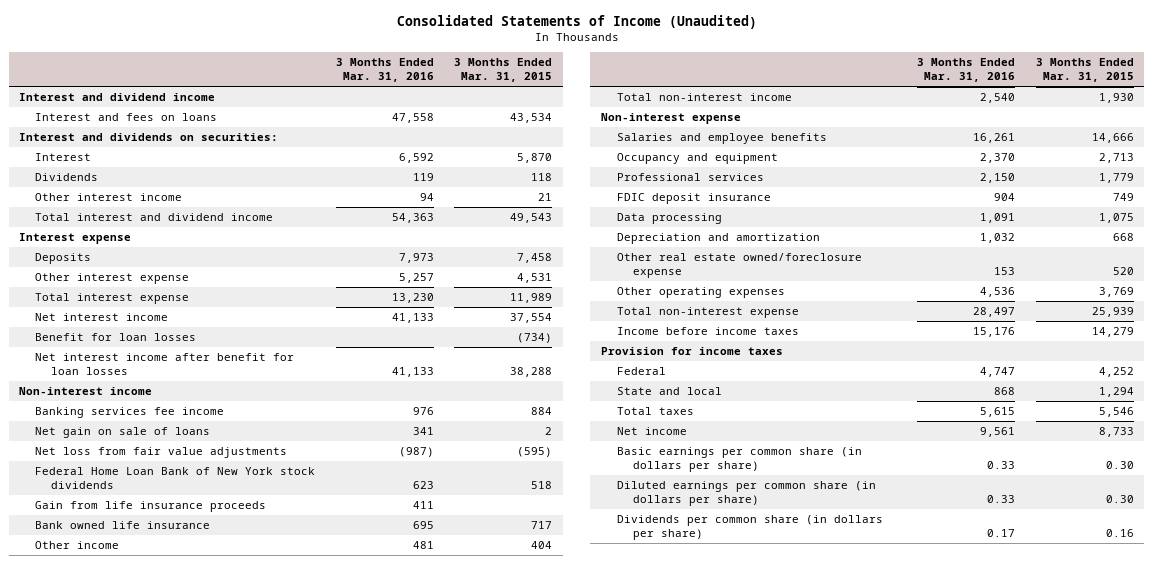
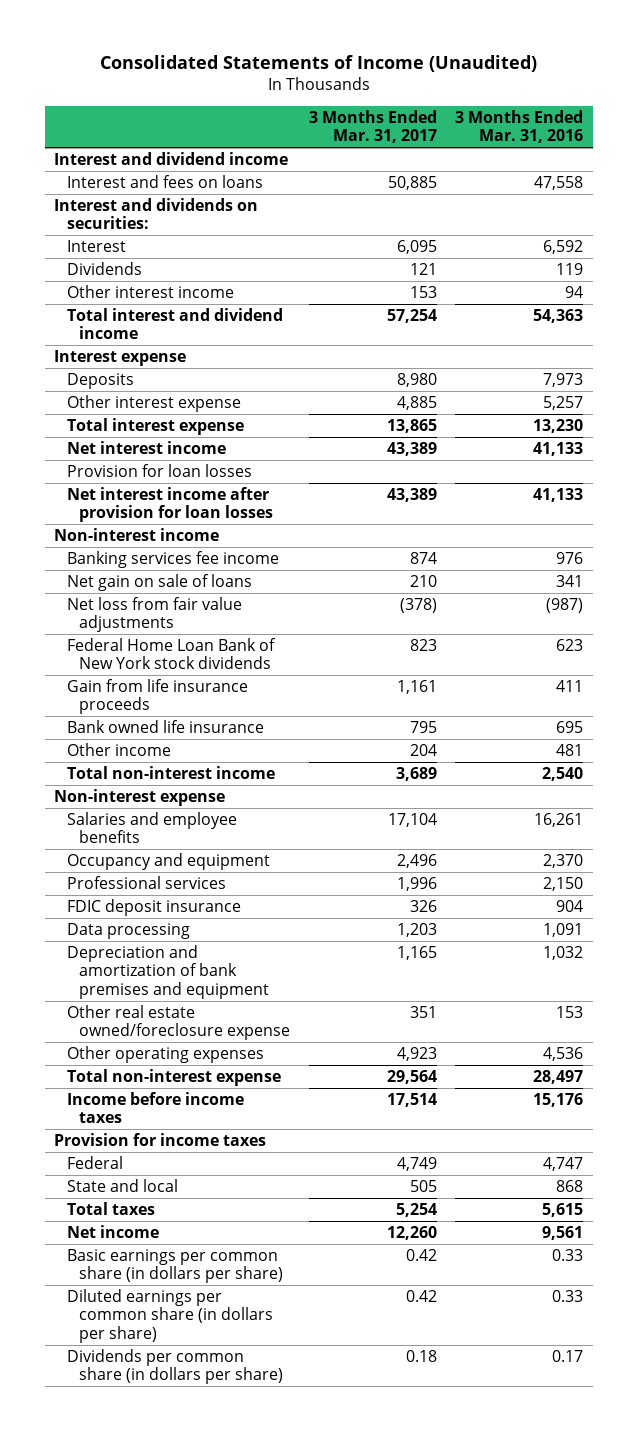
- | 3 Months Ended Mar. 31, 2016 | 3 Months Ended Mar. 31, 2015
+ | 3 Months Ended Mar. 31, 2017 | 3 Months Ended Mar. 31, 2016
- Benefit for loan losses | | (734)
- Net interest income after benefit for loan losses | 41,133 | 38,288
+ Provision for loan losses
+ Net interest income after provision for loan losses | 43,389 | 41,133
- Depreciation and amortization | 1,032 | 668
+ Depreciation and amortization of bank premises and equipment | 1,165 | 1,032

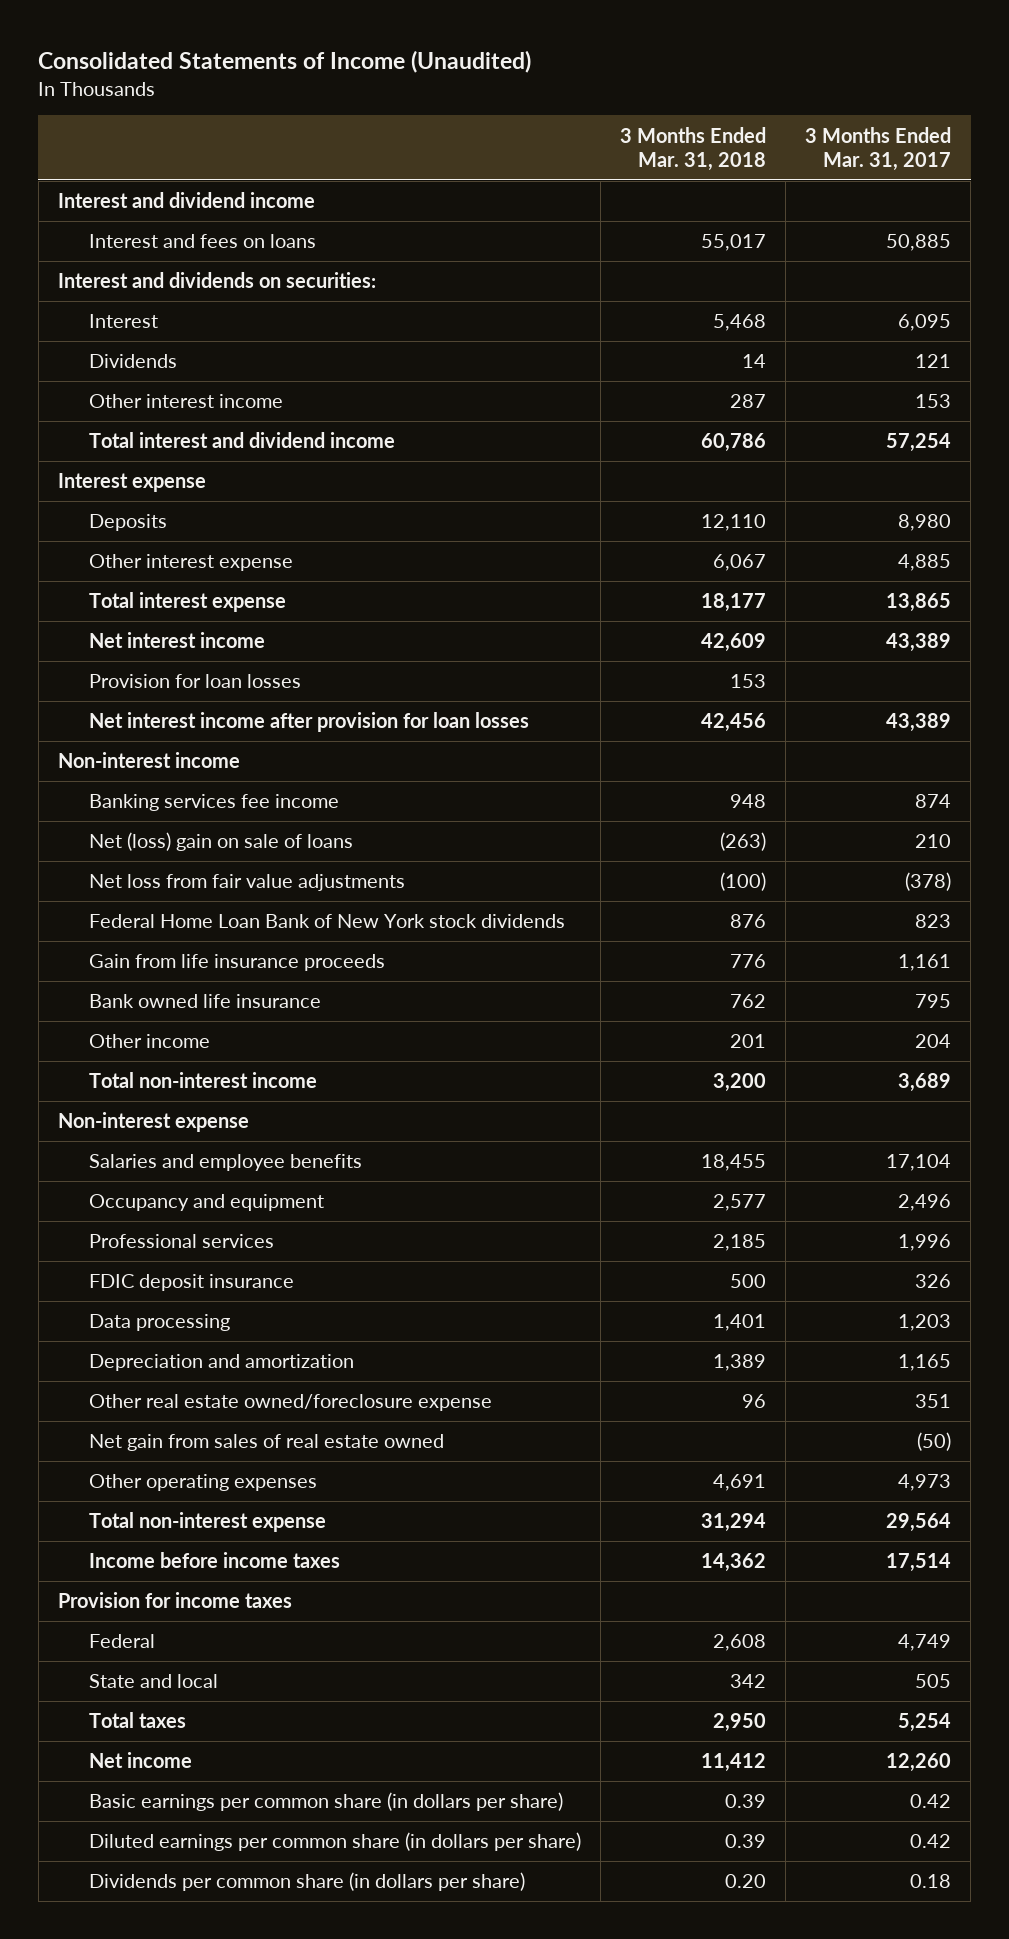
- | 3 Months Ended Mar. 31, 2017 | 3 Months Ended Mar. 31, 2016
+ | 3 Months Ended Mar. 31, 2018 | 3 Months Ended Mar. 31, 2017
- Net gain on sale of loans | 210 | 341
+ Net (loss) gain on sale of loans | (263) | 210
- Depreciation and amortization of bank premises and equipment | 1,165 | 1,032
+ Depreciation and amortization | 1,389 | 1,165
- Other operating expenses | 4,923 | 4,536
+ Net gain from sales of real estate owned | | (50)
+ Other operating expenses | 4,691 | 4,973

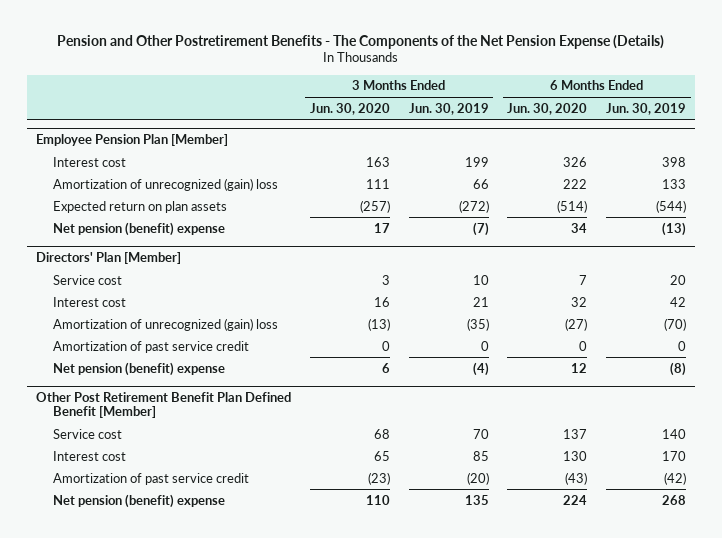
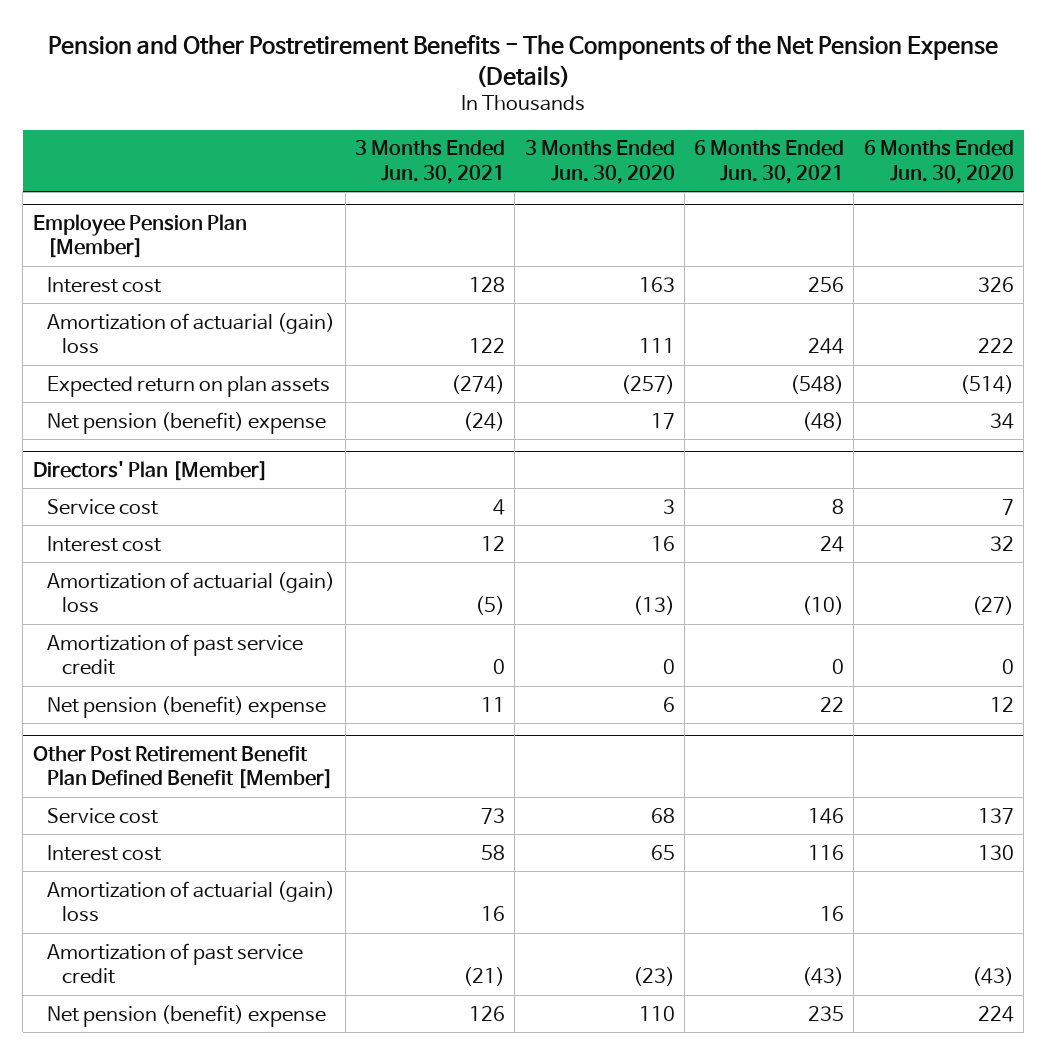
- | 3 Months Ended Jun. 30, 2020 | 3 Months Ended Jun. 30, 2019 | 6 Months Ended Jun. 30, 2020 | 6 Months Ended Jun. 30, 2019
+ | 3 Months Ended Jun. 30, 2021 | 3 Months Ended Jun. 30, 2020 | 6 Months Ended Jun. 30, 2021 | 6 Months Ended Jun. 30, 2020
@ Employee Pension Plan [Member]
- Amortization of unrecognized (gain) loss | 111 | 66 | 222 | 133
+ Amortization of actuarial (gain) loss | 122 | 111 | 244 | 222
@ Directors' Plan [Member]
- Amortization of unrecognized (gain) loss | (13) | (35) | (27) | (70)
+ Amortization of actuarial (gain) loss | (5) | (13) | (10) | (27)
@ Other Post Retirement Benefit Plan Defined Benefit [Member]
+ Amortization of actuarial (gain) loss | 16 | | 16 |

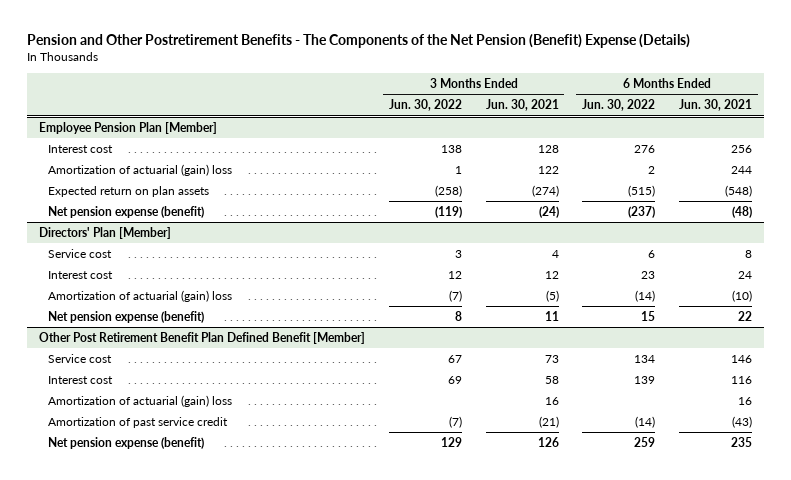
- Pension and Other Postretirement Benefits - The Components of the Net Pension Expense (Details)
+ Pension and Other Postretirement Benefits - The Components of the Net Pension (Benefit) Expense (Details)
- | 3 Months Ended Jun. 30, 2021 | 3 Months Ended Jun. 30, 2020 | 6 Months Ended Jun. 30, 2021 | 6 Months Ended Jun. 30, 2020
+ | 3 Months Ended Jun. 30, 2022 | 3 Months Ended Jun. 30, 2021 | 6 Months Ended Jun. 30, 2022 | 6 Months Ended Jun. 30, 2021
@ Employee Pension Plan [Member]
- Net pension (benefit) expense | (24) | 17 | (48) | 34
+ Net pension expense (benefit) | (119) | (24) | (237) | (48)
@ Directors' Plan [Member]
- Amortization of past service credit | 0 | 0 | 0 | 0
- Net pension (benefit) expense | 11 | 6 | 22 | 12
+ Net pension expense (benefit) | 8 | 11 | 15 | 22
@ Other Post Retirement Benefit Plan Defined Benefit [Member]
- Net pension (benefit) expense | 126 | 110 | 235 | 224
+ Net pension expense (benefit) | 129 | 126 | 259 | 235

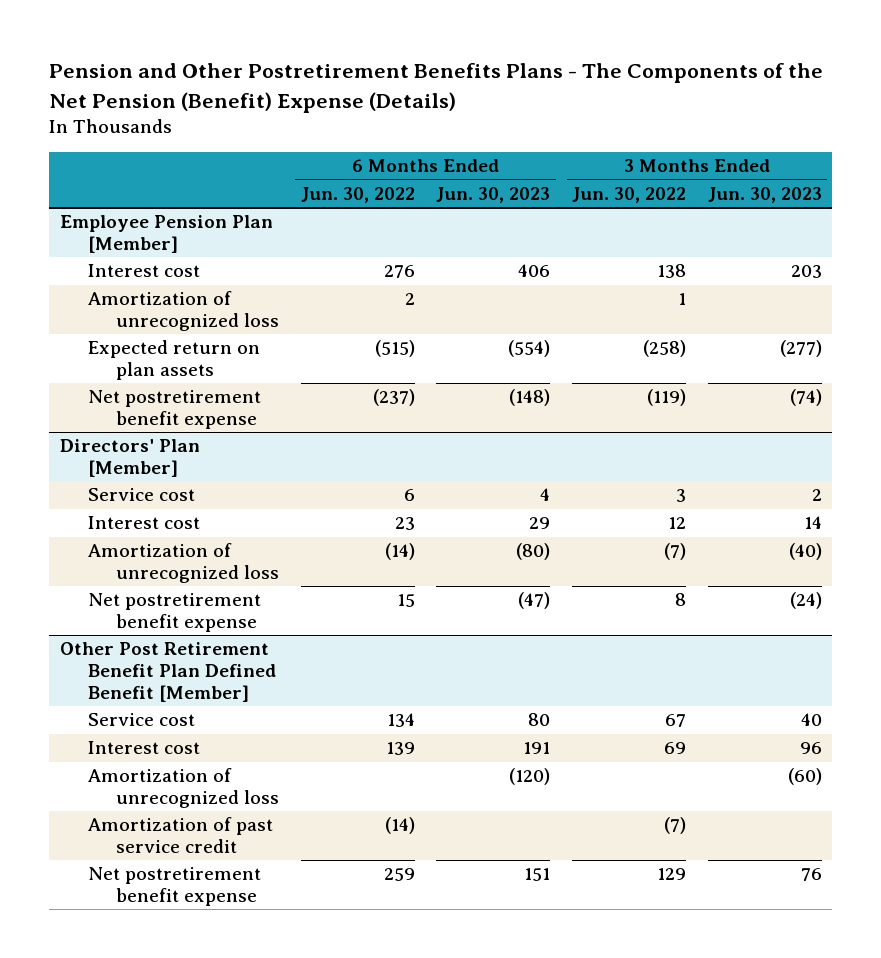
- Pension and Other Postretirement Benefits - The Components of the Net Pension (Benefit) Expense (Details)
+ Pension and Other Postretirement Benefits Plans - The Components of the Net Pension (Benefit) Expense (Details)
- | 3 Months Ended Jun. 30, 2022 | 3 Months Ended Jun. 30, 2021 | 6 Months Ended Jun. 30, 2022 | 6 Months Ended Jun. 30, 2021
+ | 6 Months Ended Jun. 30, 2022 | 6 Months Ended Jun. 30, 2023 | 3 Months Ended Jun. 30, 2022 | 3 Months Ended Jun. 30, 2023
@ Employee Pension Plan [Member]
- Amortization of actuarial (gain) loss | 1 | 122 | 2 | 244
+ Amortization of unrecognized loss | 2 | | 1 |
- Net pension expense (benefit) | (119) | (24) | (237) | (48)
+ Net postretirement benefit expense | (237) | (148) | (119) | (74)
@ Directors' Plan [Member]
- Amortization of actuarial (gain) loss | (7) | (5) | (14) | (10)
- Net pension expense (benefit) | 8 | 11 | 15 | 22
+ Amortization of unrecognized loss | (14) | (80) | (7) | (40)
+ Net postretirement benefit expense | 15 | (47) | 8 | (24)
@ Other Post Retirement Benefit Plan Defined Benefit [Member]
- Amortization of actuarial (gain) loss | | 16 | | 16
+ Amortization of unrecognized loss | | (120) | | (60)
- Net pension expense (benefit) | 129 | 126 | 259 | 235
+ Net postretirement benefit expense | 259 | 151 | 129 | 76

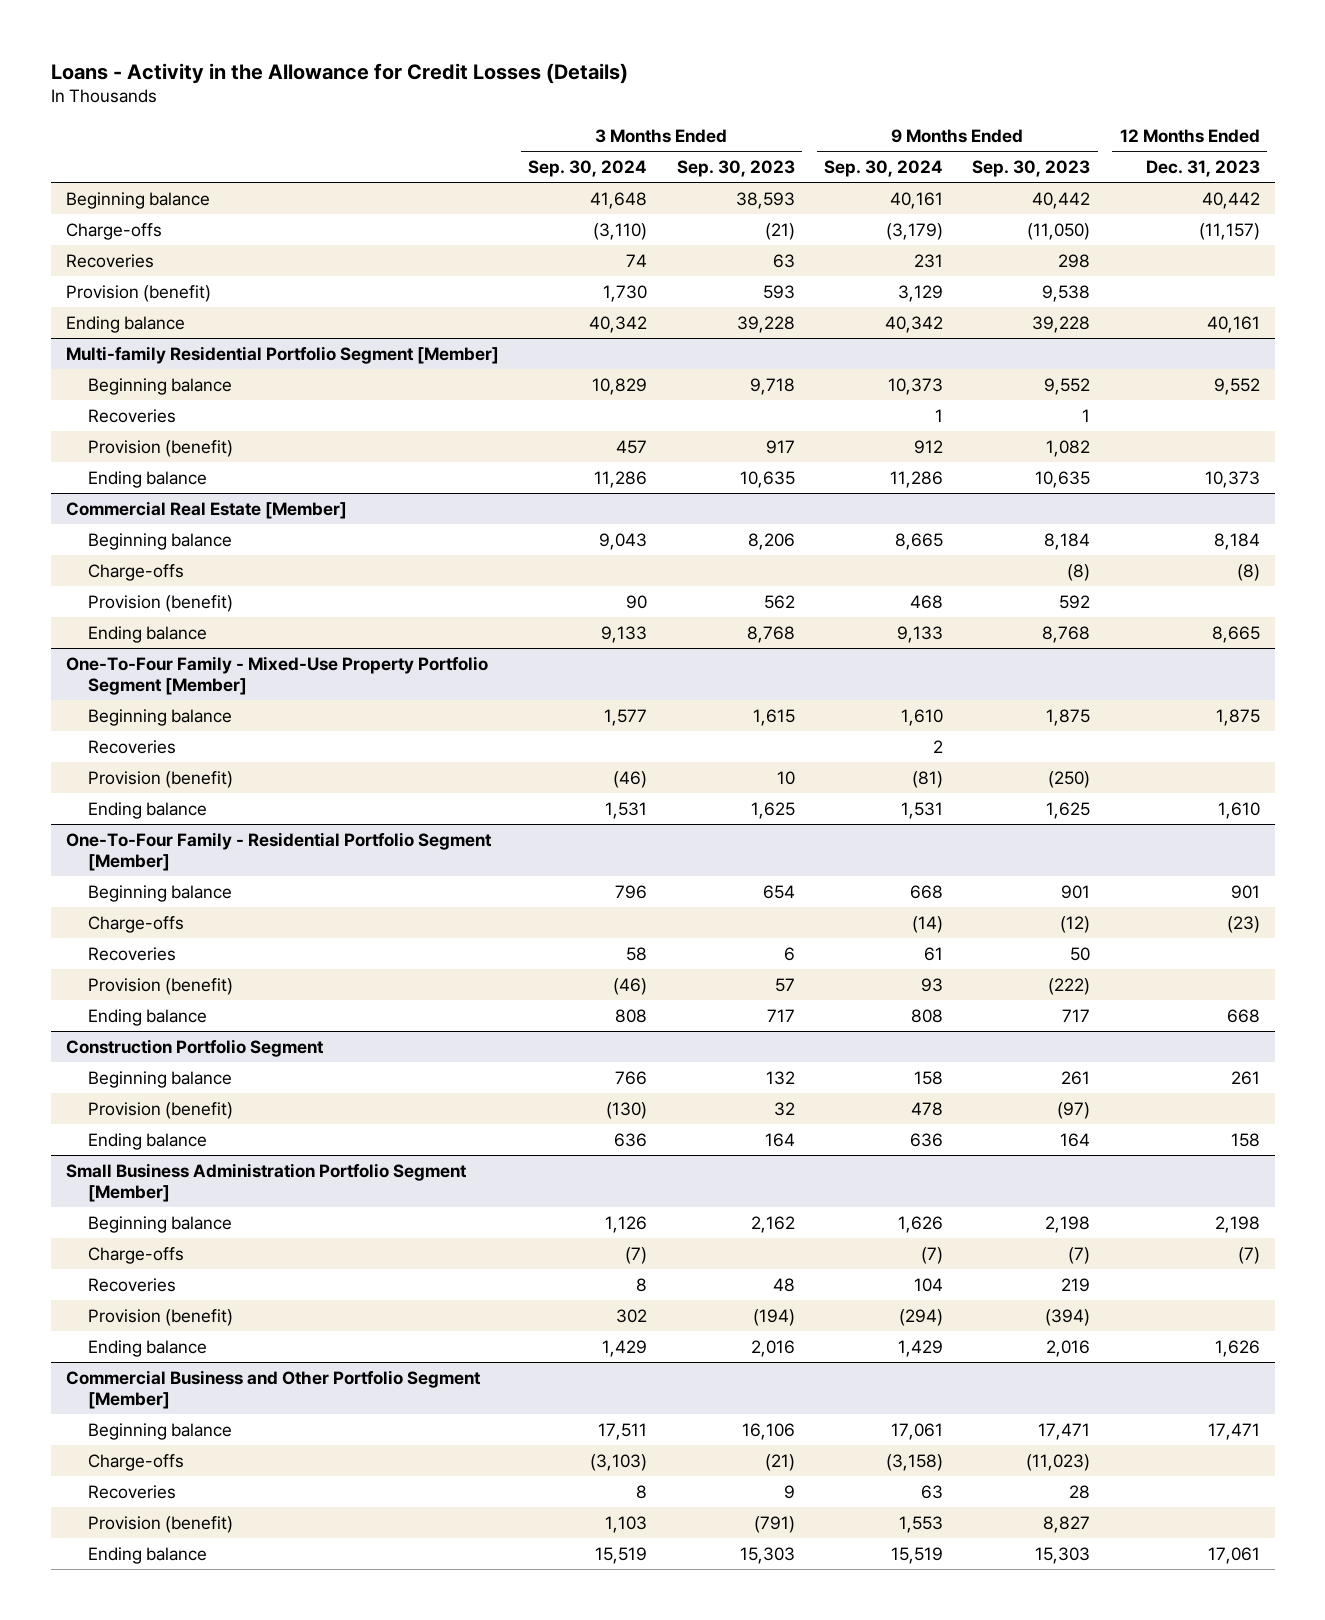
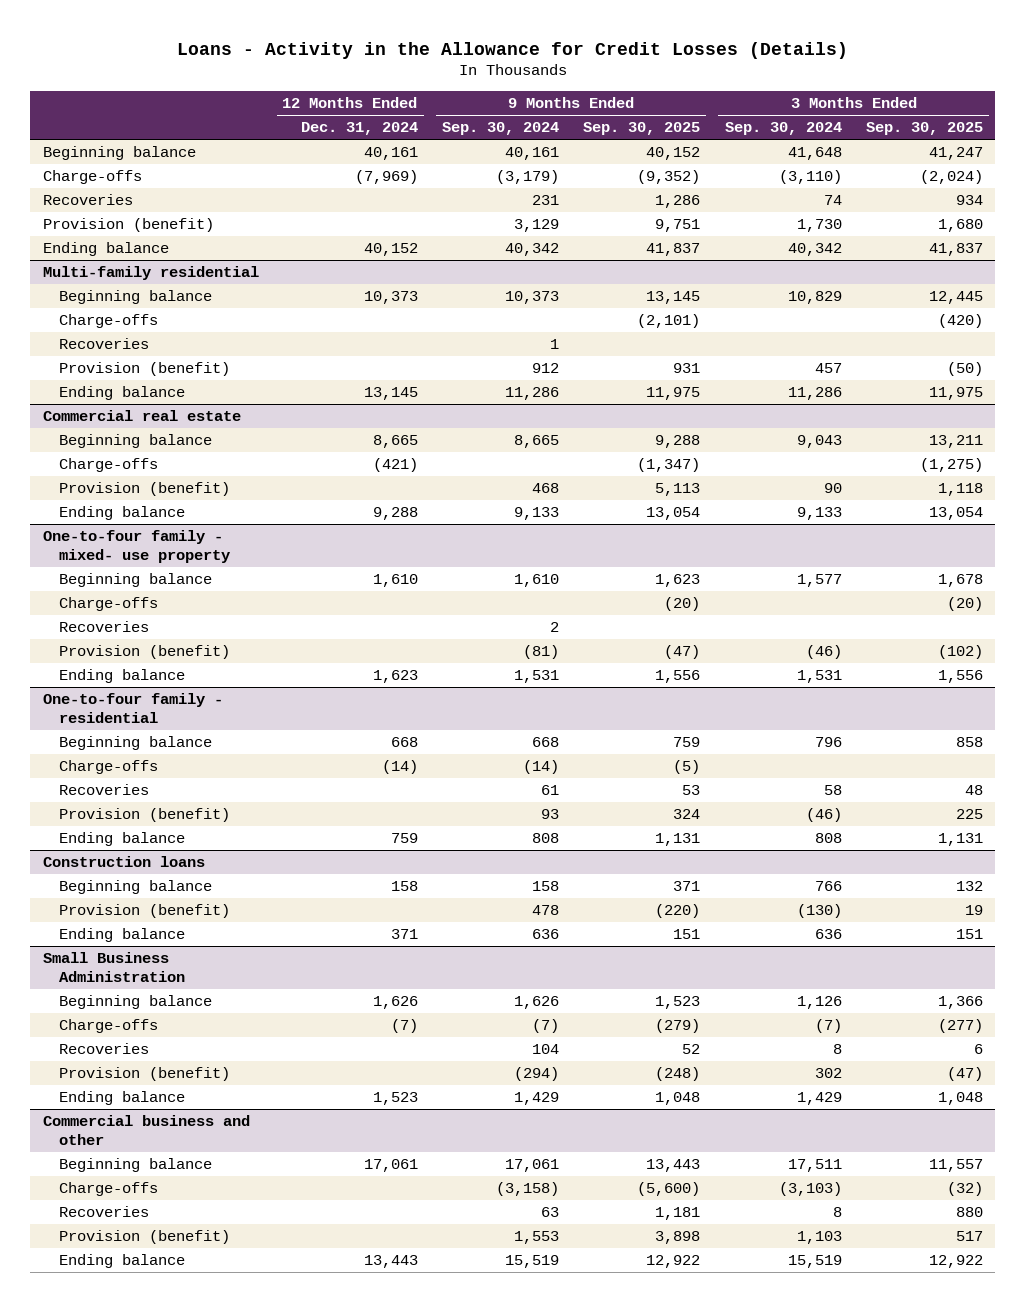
- | 3 Months Ended Sep. 30, 2024 | 3 Months Ended Sep. 30, 2023 | 9 Months Ended Sep. 30, 2024 | 9 Months Ended Sep. 30, 2023 | 12 Months Ended Dec. 31, 2023
+ | 12 Months Ended Dec. 31, 2024 | 9 Months Ended Sep. 30, 2024 | 9 Months Ended Sep. 30, 2025 | 3 Months Ended Sep. 30, 2024 | 3 Months Ended Sep. 30, 2025
- Multi-family Residential Portfolio Segment [Member]
+ Multi-family residential
+ Charge-offs | | | (2,101) | | (420)
- Commercial Real Estate [Member]
+ Commercial real estate
- One-To-Four Family - Mixed-Use Property Portfolio Segment [Member]
+ One-to-four family - mixed- use property
+ Charge-offs | | | (20) | | (20)
- One-To-Four Family - Residential Portfolio Segment [Member]
+ One-to-four family - residential
- Construction Portfolio Segment
+ Construction loans
- Small Business Administration Portfolio Segment [Member]
+ Small Business Administration
- Commercial Business and Other Portfolio Segment [Member]
+ Commercial business and other

